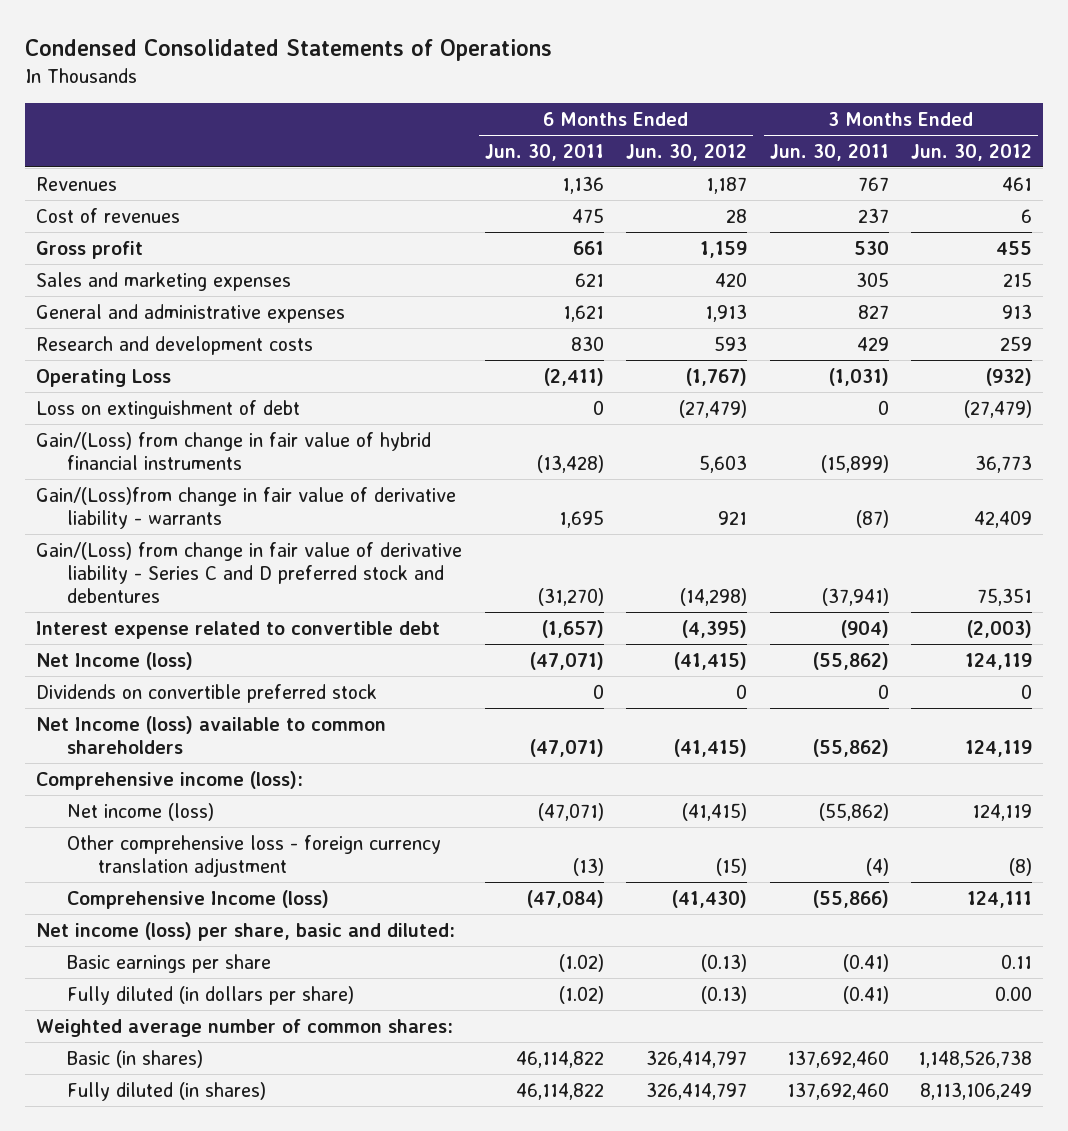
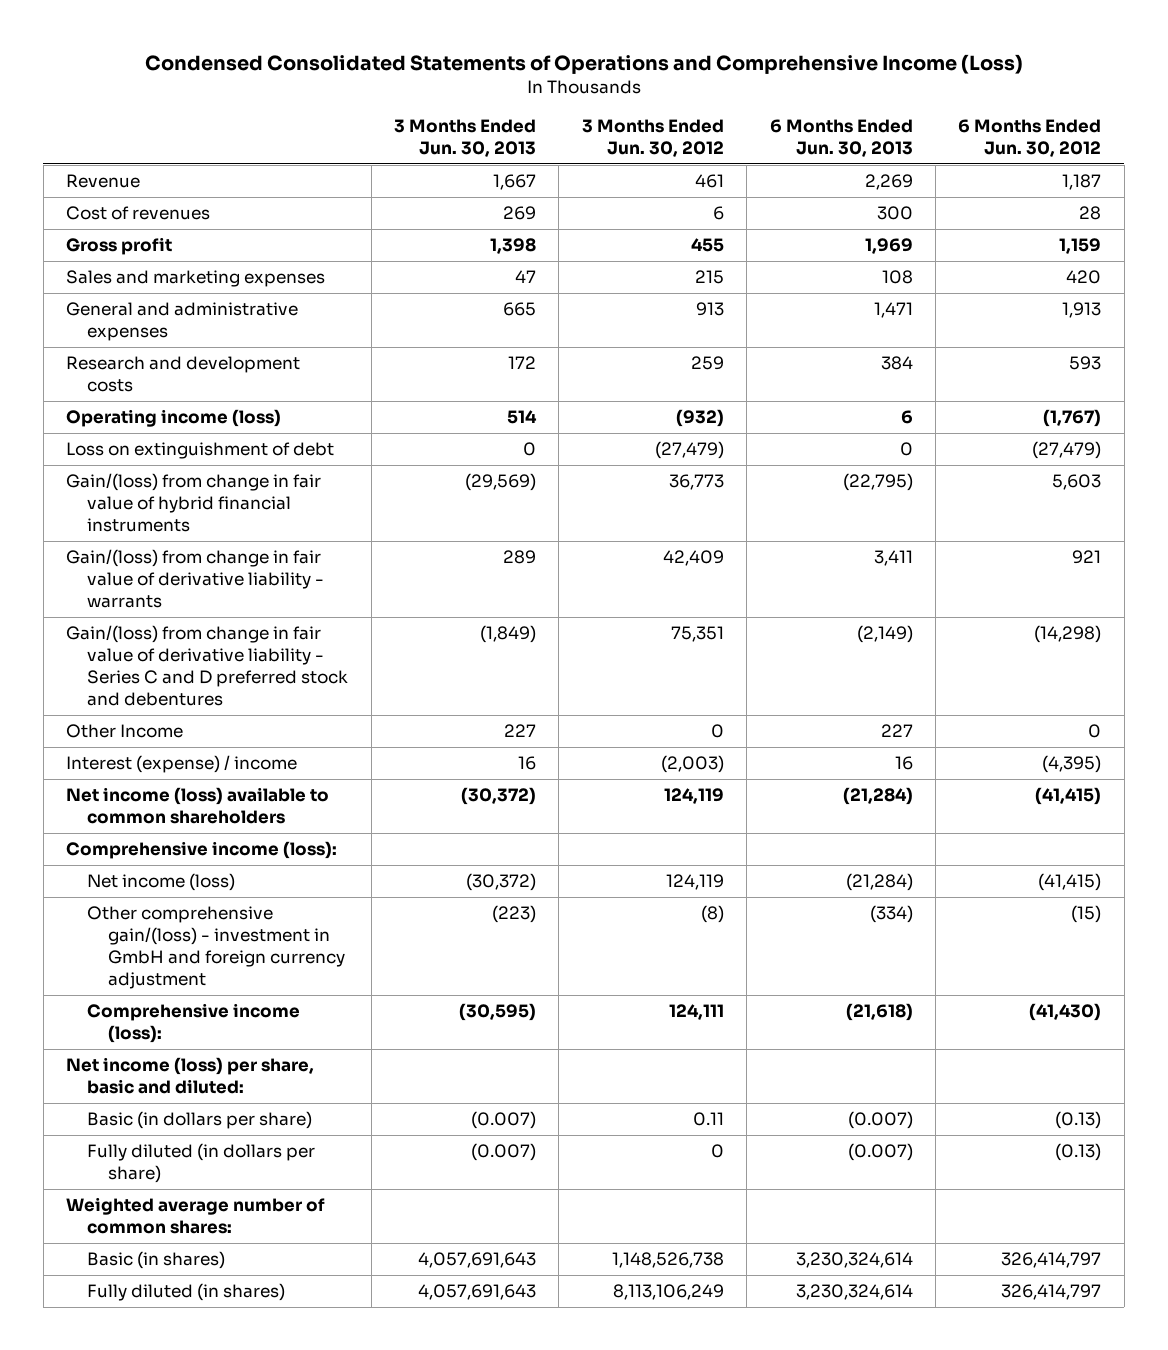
- Condensed Consolidated Statements of Operations
+ Condensed Consolidated Statements of Operations and Comprehensive Income (Loss)
- | 6 Months Ended Jun. 30, 2011 | 6 Months Ended Jun. 30, 2012 | 3 Months Ended Jun. 30, 2011 | 3 Months Ended Jun. 30, 2012
+ | 3 Months Ended Jun. 30, 2013 | 3 Months Ended Jun. 30, 2012 | 6 Months Ended Jun. 30, 2013 | 6 Months Ended Jun. 30, 2012
- Revenues | 1,136 | 1,187 | 767 | 461
+ Revenue | 1,667 | 461 | 2,269 | 1,187
- Operating Loss | (2,411) | (1,767) | (1,031) | (932)
+ Operating income (loss) | 514 | (932) | 6 | (1,767)
- Gain/(Loss) from change in fair value of hybrid financial instruments | (13,428) | 5,603 | (15,899) | 36,773
- Gain/(Loss)from change in fair value of derivative liability - warrants | 1,695 | 921 | (87) | 42,409
- Gain/(Loss) from change in fair value of derivative liability - Series C and D preferred stock and debentures | (31,270) | (14,298) | (37,941) | 75,351
- Interest expense related to convertible debt | (1,657) | (4,395) | (904) | (2,003)
- Net Income (loss) | (47,071) | (41,415) | (55,862) | 124,119
- Dividends on convertible preferred stock | 0 | 0 | 0 | 0
- Net Income (loss) available to common shareholders | (47,071) | (41,415) | (55,862) | 124,119
+ Gain/(loss) from change in fair value of hybrid financial instruments | (29,569) | 36,773 | (22,795) | 5,603
+ Gain/(loss) from change in fair value of derivative liability - warrants | 289 | 42,409 | 3,411 | 921
+ Gain/(loss) from change in fair value of derivative liability - Series C and D preferred stock and debentures | (1,849) | 75,351 | (2,149) | (14,298)
+ Other Income | 227 | 0 | 227 | 0
+ Interest (expense) / income | 16 | (2,003) | 16 | (4,395)
+ Net income (loss) available to common shareholders | (30,372) | 124,119 | (21,284) | (41,415)
- Other comprehensive loss - foreign currency translation adjustment | (13) | (15) | (4) | (8)
- Comprehensive Income (loss) | (47,084) | (41,430) | (55,866) | 124,111
+ Other comprehensive gain/(loss) - investment in GmbH and foreign currency adjustment | (223) | (8) | (334) | (15)
+ Comprehensive income (loss): | (30,595) | 124,111 | (21,618) | (41,430)
- Basic earnings per share | (1.02) | (0.13) | (0.41) | 0.11
- Fully diluted (in dollars per share) | (1.02) | (0.13) | (0.41) | 0.00
+ Basic (in dollars per share) | (0.007) | 0.11 | (0.007) | (0.13)
+ Fully diluted (in dollars per share) | (0.007) | 0 | (0.007) | (0.13)

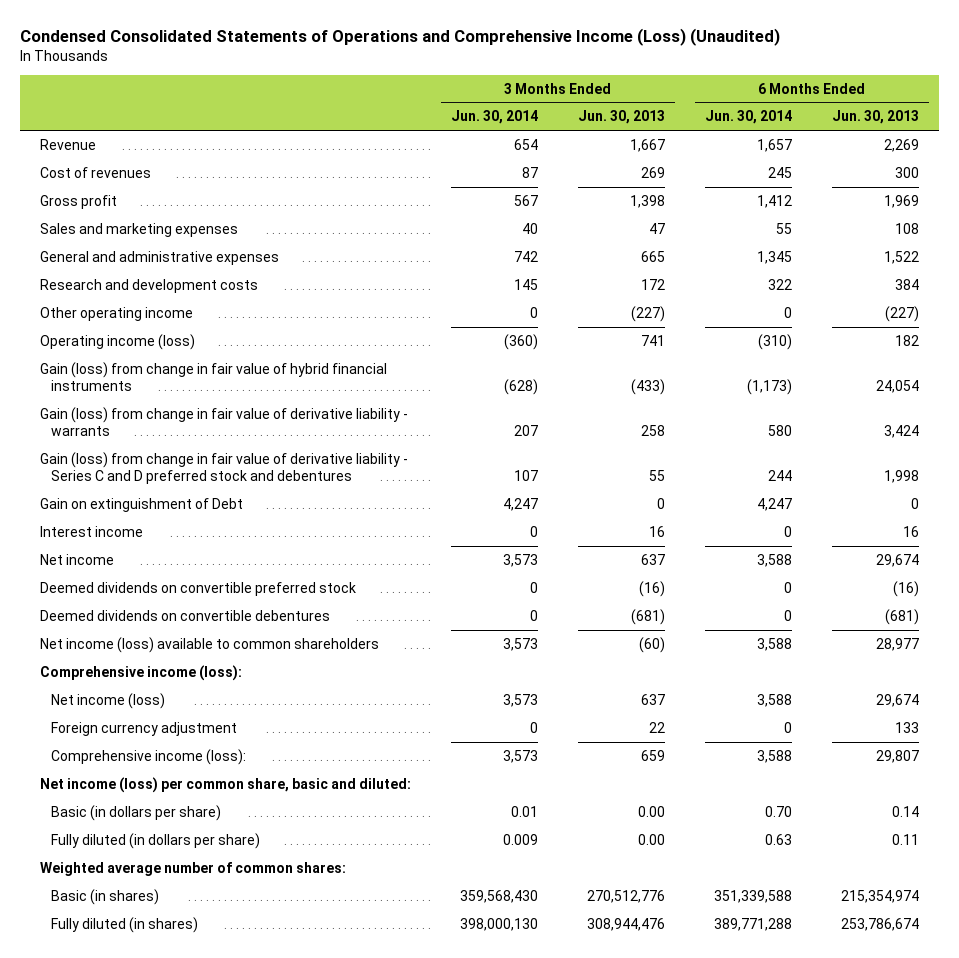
- Condensed Consolidated Statements of Operations and Comprehensive Income (Loss)
+ Condensed Consolidated Statements of Operations and Comprehensive Income (Loss) (Unaudited)
- | 3 Months Ended Jun. 30, 2013 | 3 Months Ended Jun. 30, 2012 | 6 Months Ended Jun. 30, 2013 | 6 Months Ended Jun. 30, 2012
+ | 3 Months Ended Jun. 30, 2014 | 3 Months Ended Jun. 30, 2013 | 6 Months Ended Jun. 30, 2014 | 6 Months Ended Jun. 30, 2013
- General and administrative expenses | 665 | 913 | 1,471 | 1,913
+ General and administrative expenses | 742 | 665 | 1,345 | 1,522
- Operating income (loss) | 514 | (932) | 6 | (1,767)
- Loss on extinguishment of debt | 0 | (27,479) | 0 | (27,479)
- Gain/(loss) from change in fair value of hybrid financial instruments | (29,569) | 36,773 | (22,795) | 5,603
- Gain/(loss) from change in fair value of derivative liability - warrants | 289 | 42,409 | 3,411 | 921
- Gain/(loss) from change in fair value of derivative liability - Series C and D preferred stock and debentures | (1,849) | 75,351 | (2,149) | (14,298)
- Other Income | 227 | 0 | 227 | 0
- Interest (expense) / income | 16 | (2,003) | 16 | (4,395)
- Net income (loss) available to common shareholders | (30,372) | 124,119 | (21,284) | (41,415)
+ Other operating income | 0 | (227) | 0 | (227)
+ Operating income (loss) | (360) | 741 | (310) | 182
+ Gain (loss) from change in fair value of hybrid financial instruments | (628) | (433) | (1,173) | 24,054
+ Gain (loss) from change in fair value of derivative liability - warrants | 207 | 258 | 580 | 3,424
+ Gain (loss) from change in fair value of derivative liability - Series C and D preferred stock and debentures | 107 | 55 | 244 | 1,998
+ Gain on extinguishment of Debt | 4,247 | 0 | 4,247 | 0
+ Interest income | 0 | 16 | 0 | 16
+ Net income | 3,573 | 637 | 3,588 | 29,674
+ Deemed dividends on convertible preferred stock | 0 | (16) | 0 | (16)
+ Deemed dividends on convertible debentures | 0 | (681) | 0 | (681)
+ Net income (loss) available to common shareholders | 3,573 | (60) | 3,588 | 28,977
- Net income (loss) | (30,372) | 124,119 | (21,284) | (41,415)
- Other comprehensive gain/(loss) - investment in GmbH and foreign currency adjustment | (223) | (8) | (334) | (15)
- Comprehensive income (loss): | (30,595) | 124,111 | (21,618) | (41,430)
- Net income (loss) per share, basic and diluted:
- Basic (in dollars per share) | (0.007) | 0.11 | (0.007) | (0.13)
- Fully diluted (in dollars per share) | (0.007) | 0 | (0.007) | (0.13)
+ Net income (loss) | 3,573 | 637 | 3,588 | 29,674
+ Foreign currency adjustment | 0 | 22 | 0 | 133
+ Comprehensive income (loss): | 3,573 | 659 | 3,588 | 29,807
+ Net income (loss) per common share, basic and diluted:
+ Basic (in dollars per share) | 0.01 | 0.00 | 0.70 | 0.14
+ Fully diluted (in dollars per share) | 0.009 | 0.00 | 0.63 | 0.11
- Basic (in shares) | 4,057,691,643 | 1,148,526,738 | 3,230,324,614 | 326,414,797
- Fully diluted (in shares) | 4,057,691,643 | 8,113,106,249 | 3,230,324,614 | 326,414,797
+ Basic (in shares) | 359,568,430 | 270,512,776 | 351,339,588 | 215,354,974
+ Fully diluted (in shares) | 398,000,130 | 308,944,476 | 389,771,288 | 253,786,674

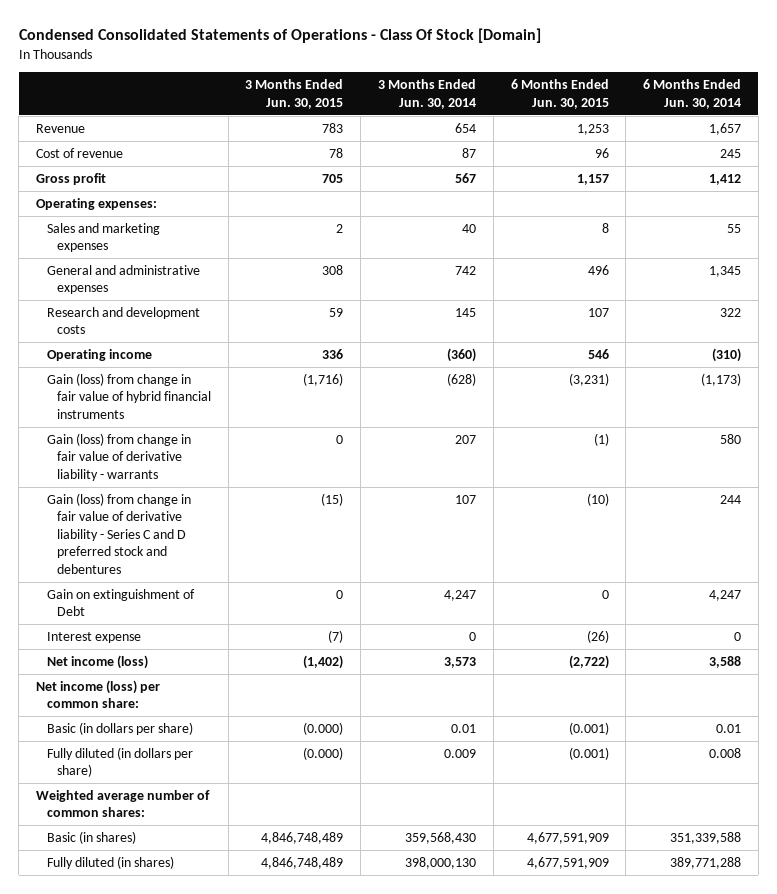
- Condensed Consolidated Statements of Operations and Comprehensive Income (Loss) (Unaudited)
+ Condensed Consolidated Statements of Operations - Class Of Stock [Domain]
- | 3 Months Ended Jun. 30, 2014 | 3 Months Ended Jun. 30, 2013 | 6 Months Ended Jun. 30, 2014 | 6 Months Ended Jun. 30, 2013
+ | 3 Months Ended Jun. 30, 2015 | 3 Months Ended Jun. 30, 2014 | 6 Months Ended Jun. 30, 2015 | 6 Months Ended Jun. 30, 2014
- Cost of revenues | 87 | 269 | 245 | 300
+ Cost of revenue | 78 | 87 | 96 | 245
+ Operating expenses:
- Other operating income | 0 | (227) | 0 | (227)
- Operating income (loss) | (360) | 741 | (310) | 182
+ Operating income | 336 | (360) | 546 | (310)
- Interest income | 0 | 16 | 0 | 16
- Net income | 3,573 | 637 | 3,588 | 29,674
- Deemed dividends on convertible preferred stock | 0 | (16) | 0 | (16)
- Deemed dividends on convertible debentures | 0 | (681) | 0 | (681)
- Net income (loss) available to common shareholders | 3,573 | (60) | 3,588 | 28,977
- Comprehensive income (loss):
+ Interest expense | (7) | 0 | (26) | 0
- Foreign currency adjustment | 0 | 22 | 0 | 133
- Comprehensive income (loss): | 3,573 | 659 | 3,588 | 29,807
- Net income (loss) per common share, basic and diluted:
- Basic (in dollars per share) | 0.01 | 0.00 | 0.70 | 0.14
- Fully diluted (in dollars per share) | 0.009 | 0.00 | 0.63 | 0.11
+ Net income (loss) per common share:
+ Basic (in dollars per share) | (0.000) | 0.01 | (0.001) | 0.01
+ Fully diluted (in dollars per share) | (0.000) | 0.009 | (0.001) | 0.008

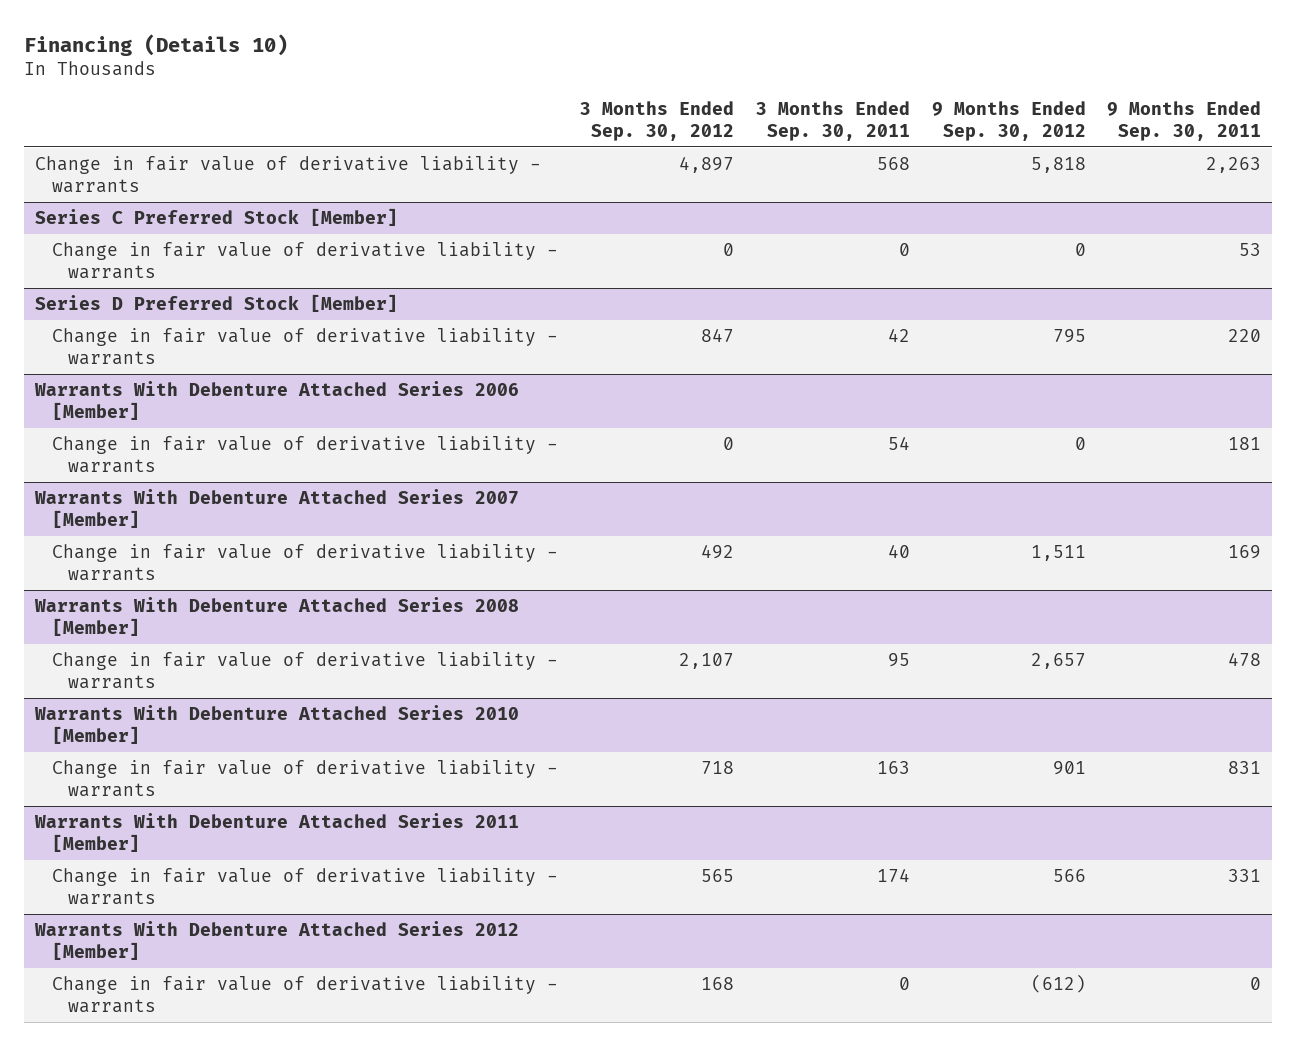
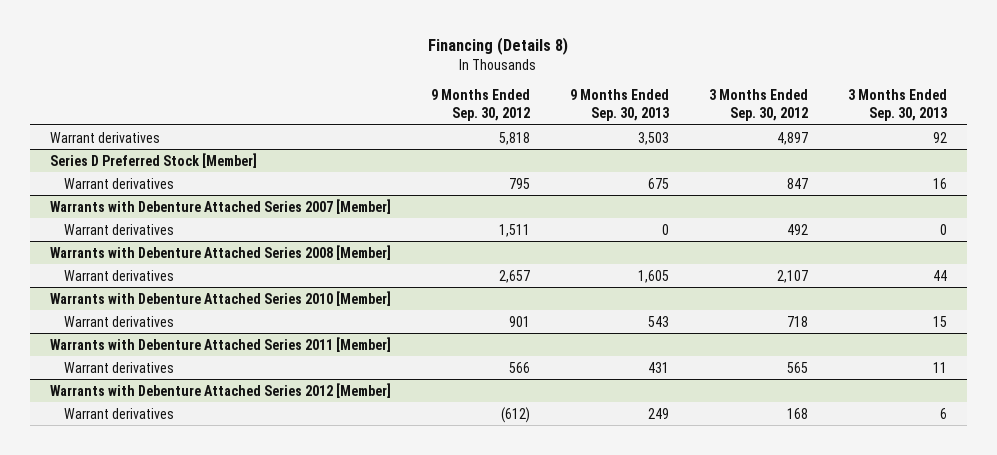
- Financing (Details 10)
+ Financing (Details 8)
- | 3 Months Ended Sep. 30, 2012 | 3 Months Ended Sep. 30, 2011 | 9 Months Ended Sep. 30, 2012 | 9 Months Ended Sep. 30, 2011
+ | 9 Months Ended Sep. 30, 2012 | 9 Months Ended Sep. 30, 2013 | 3 Months Ended Sep. 30, 2012 | 3 Months Ended Sep. 30, 2013
- Change in fair value of derivative liability - warrants | 4,897 | 568 | 5,818 | 2,263
- Series C Preferred Stock [Member]
- Change in fair value of derivative liability - warrants | 0 | 0 | 0 | 53
+ Warrant derivatives | 5,818 | 3,503 | 4,897 | 92
@ Series D Preferred Stock [Member]
- Change in fair value of derivative liability - warrants | 847 | 42 | 795 | 220
- Warrants With Debenture Attached Series 2006 [Member]
- Change in fair value of derivative liability - warrants | 0 | 54 | 0 | 181
- Warrants With Debenture Attached Series 2007 [Member]
- Change in fair value of derivative liability - warrants | 492 | 40 | 1,511 | 169
- Warrants With Debenture Attached Series 2008 [Member]
- Change in fair value of derivative liability - warrants | 2,107 | 95 | 2,657 | 478
- Warrants With Debenture Attached Series 2010 [Member]
- Change in fair value of derivative liability - warrants | 718 | 163 | 901 | 831
- Warrants With Debenture Attached Series 2011 [Member]
- Change in fair value of derivative liability - warrants | 565 | 174 | 566 | 331
- Warrants With Debenture Attached Series 2012 [Member]
- Change in fair value of derivative liability - warrants | 168 | 0 | (612) | 0
@ Series D Preferred Stock [Member]
+ Warrant derivatives | 795 | 675 | 847 | 16
+ Warrants with Debenture Attached Series 2007 [Member]
+ Warrant derivatives | 1,511 | 0 | 492 | 0
+ Warrants with Debenture Attached Series 2008 [Member]
+ Warrant derivatives | 2,657 | 1,605 | 2,107 | 44
+ Warrants with Debenture Attached Series 2010 [Member]
+ Warrant derivatives | 901 | 543 | 718 | 15
+ Warrants with Debenture Attached Series 2011 [Member]
+ Warrant derivatives | 566 | 431 | 565 | 11
+ Warrants with Debenture Attached Series 2012 [Member]
+ Warrant derivatives | (612) | 249 | 168 | 6

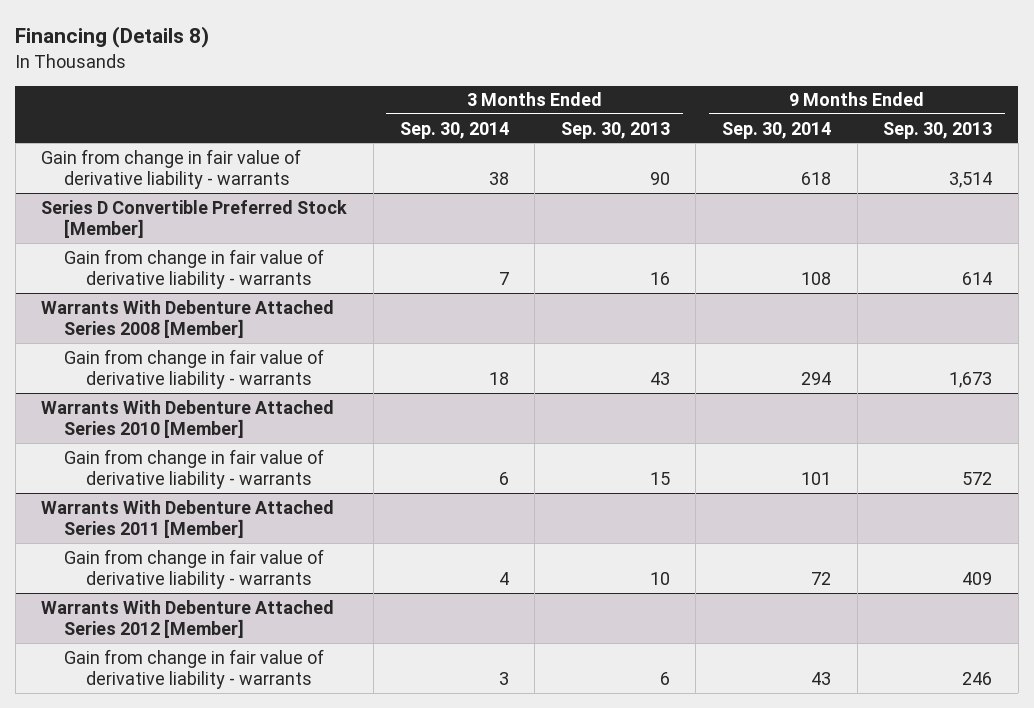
- | 9 Months Ended Sep. 30, 2012 | 9 Months Ended Sep. 30, 2013 | 3 Months Ended Sep. 30, 2012 | 3 Months Ended Sep. 30, 2013
+ | 3 Months Ended Sep. 30, 2014 | 3 Months Ended Sep. 30, 2013 | 9 Months Ended Sep. 30, 2014 | 9 Months Ended Sep. 30, 2013
- Warrant derivatives | 5,818 | 3,503 | 4,897 | 92
- Series D Preferred Stock [Member]
- Warrant derivatives | 795 | 675 | 847 | 16
- Warrants with Debenture Attached Series 2007 [Member]
- Warrant derivatives | 1,511 | 0 | 492 | 0
- Warrants with Debenture Attached Series 2008 [Member]
- Warrant derivatives | 2,657 | 1,605 | 2,107 | 44
- Warrants with Debenture Attached Series 2010 [Member]
- Warrant derivatives | 901 | 543 | 718 | 15
- Warrants with Debenture Attached Series 2011 [Member]
- Warrant derivatives | 566 | 431 | 565 | 11
- Warrants with Debenture Attached Series 2012 [Member]
- Warrant derivatives | (612) | 249 | 168 | 6
+ Gain from change in fair value of derivative liability - warrants | 38 | 90 | 618 | 3,514
+ Series D Convertible Preferred Stock [Member]
+ Gain from change in fair value of derivative liability - warrants | 7 | 16 | 108 | 614
+ Warrants With Debenture Attached Series 2008 [Member]
+ Gain from change in fair value of derivative liability - warrants | 18 | 43 | 294 | 1,673
+ Warrants With Debenture Attached Series 2010 [Member]
+ Gain from change in fair value of derivative liability - warrants | 6 | 15 | 101 | 572
+ Warrants With Debenture Attached Series 2011 [Member]
+ Gain from change in fair value of derivative liability - warrants | 4 | 10 | 72 | 409
+ Warrants With Debenture Attached Series 2012 [Member]
+ Gain from change in fair value of derivative liability - warrants | 3 | 6 | 43 | 246

